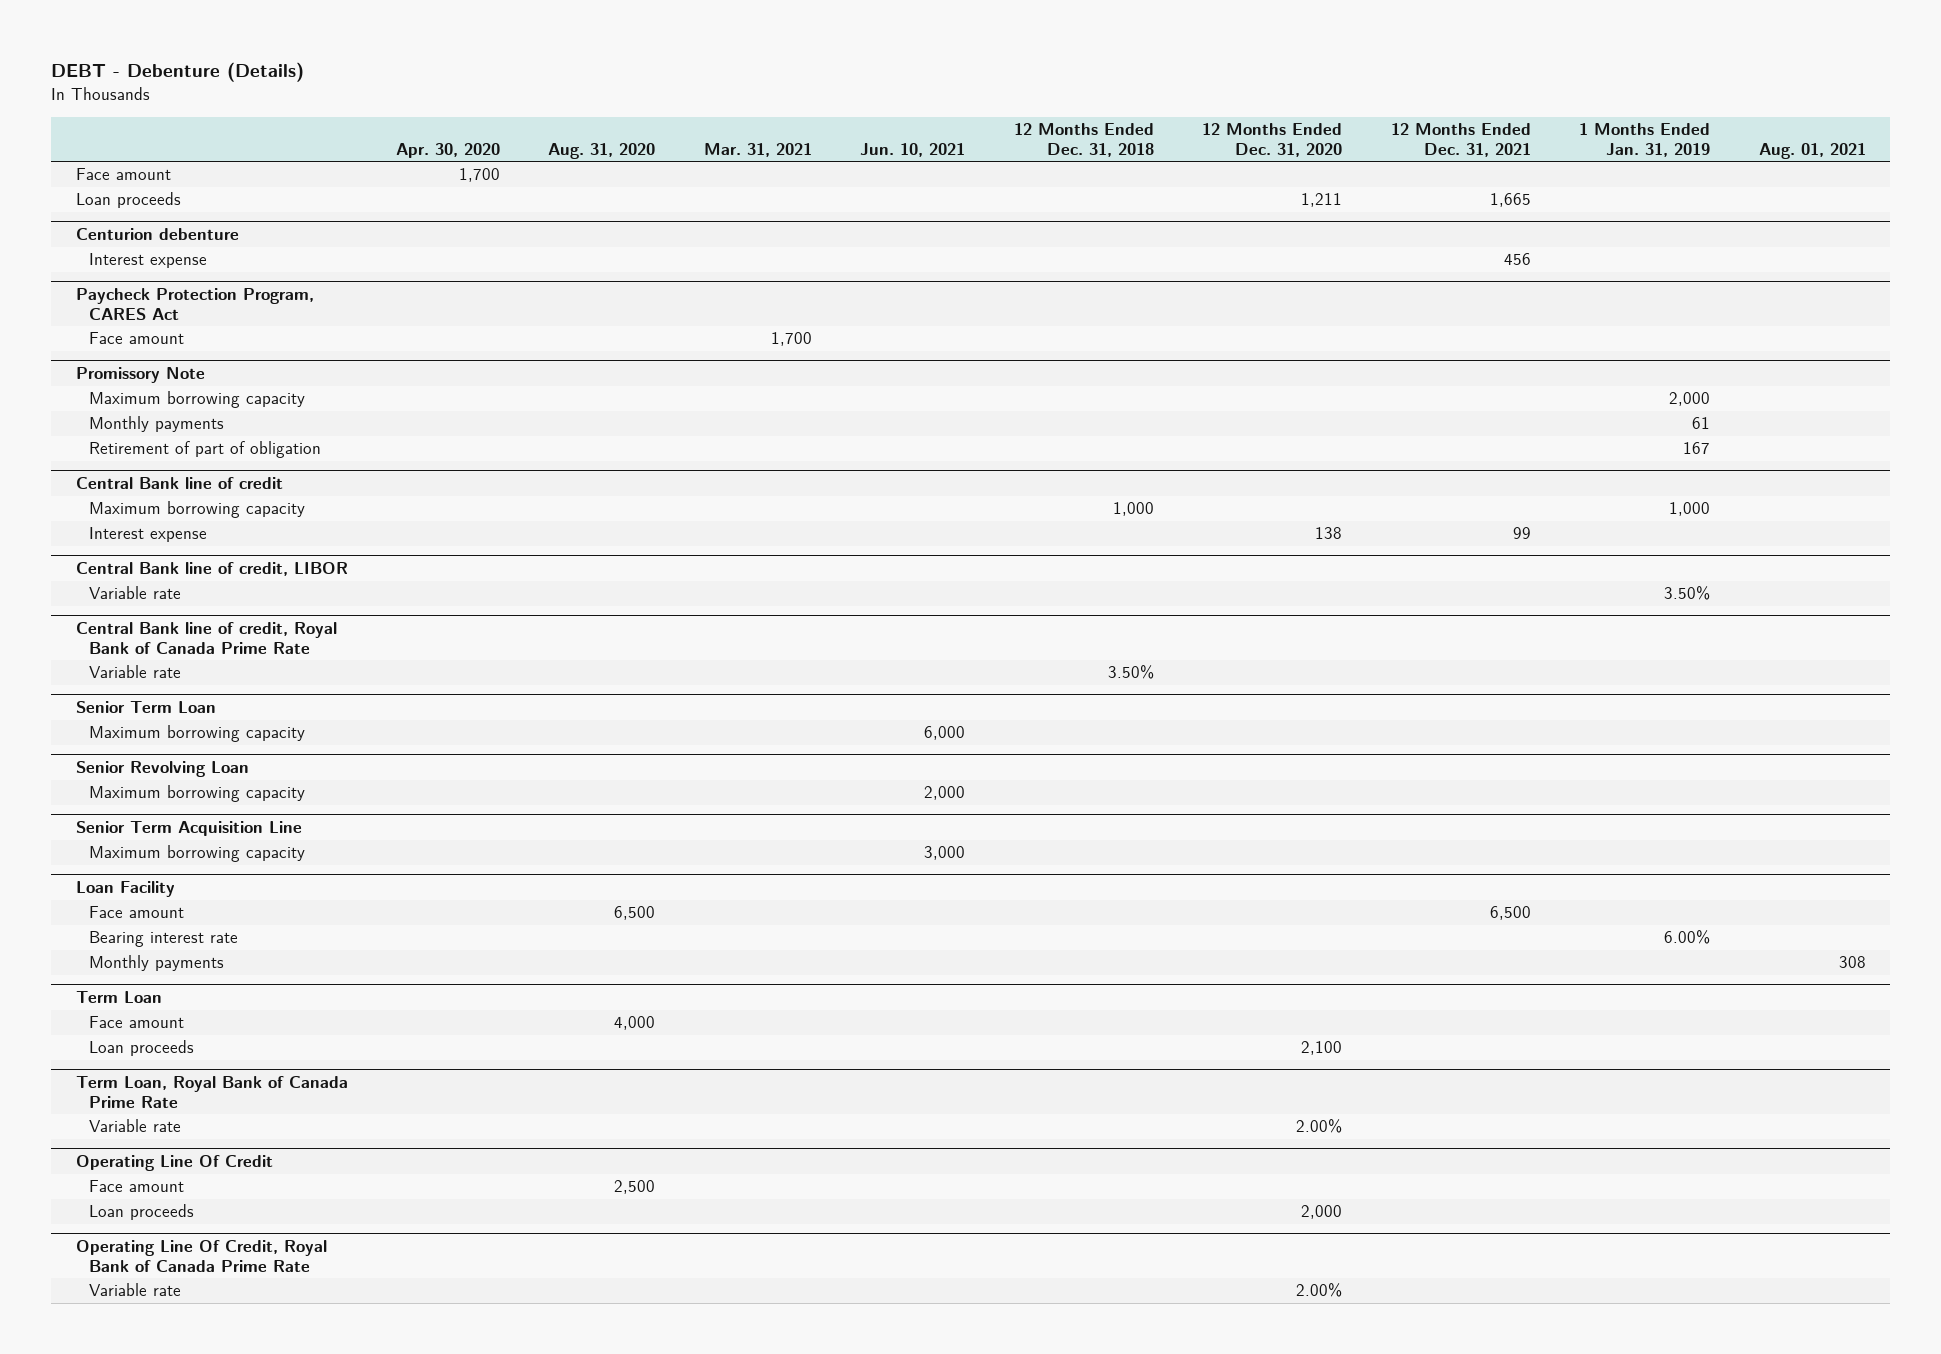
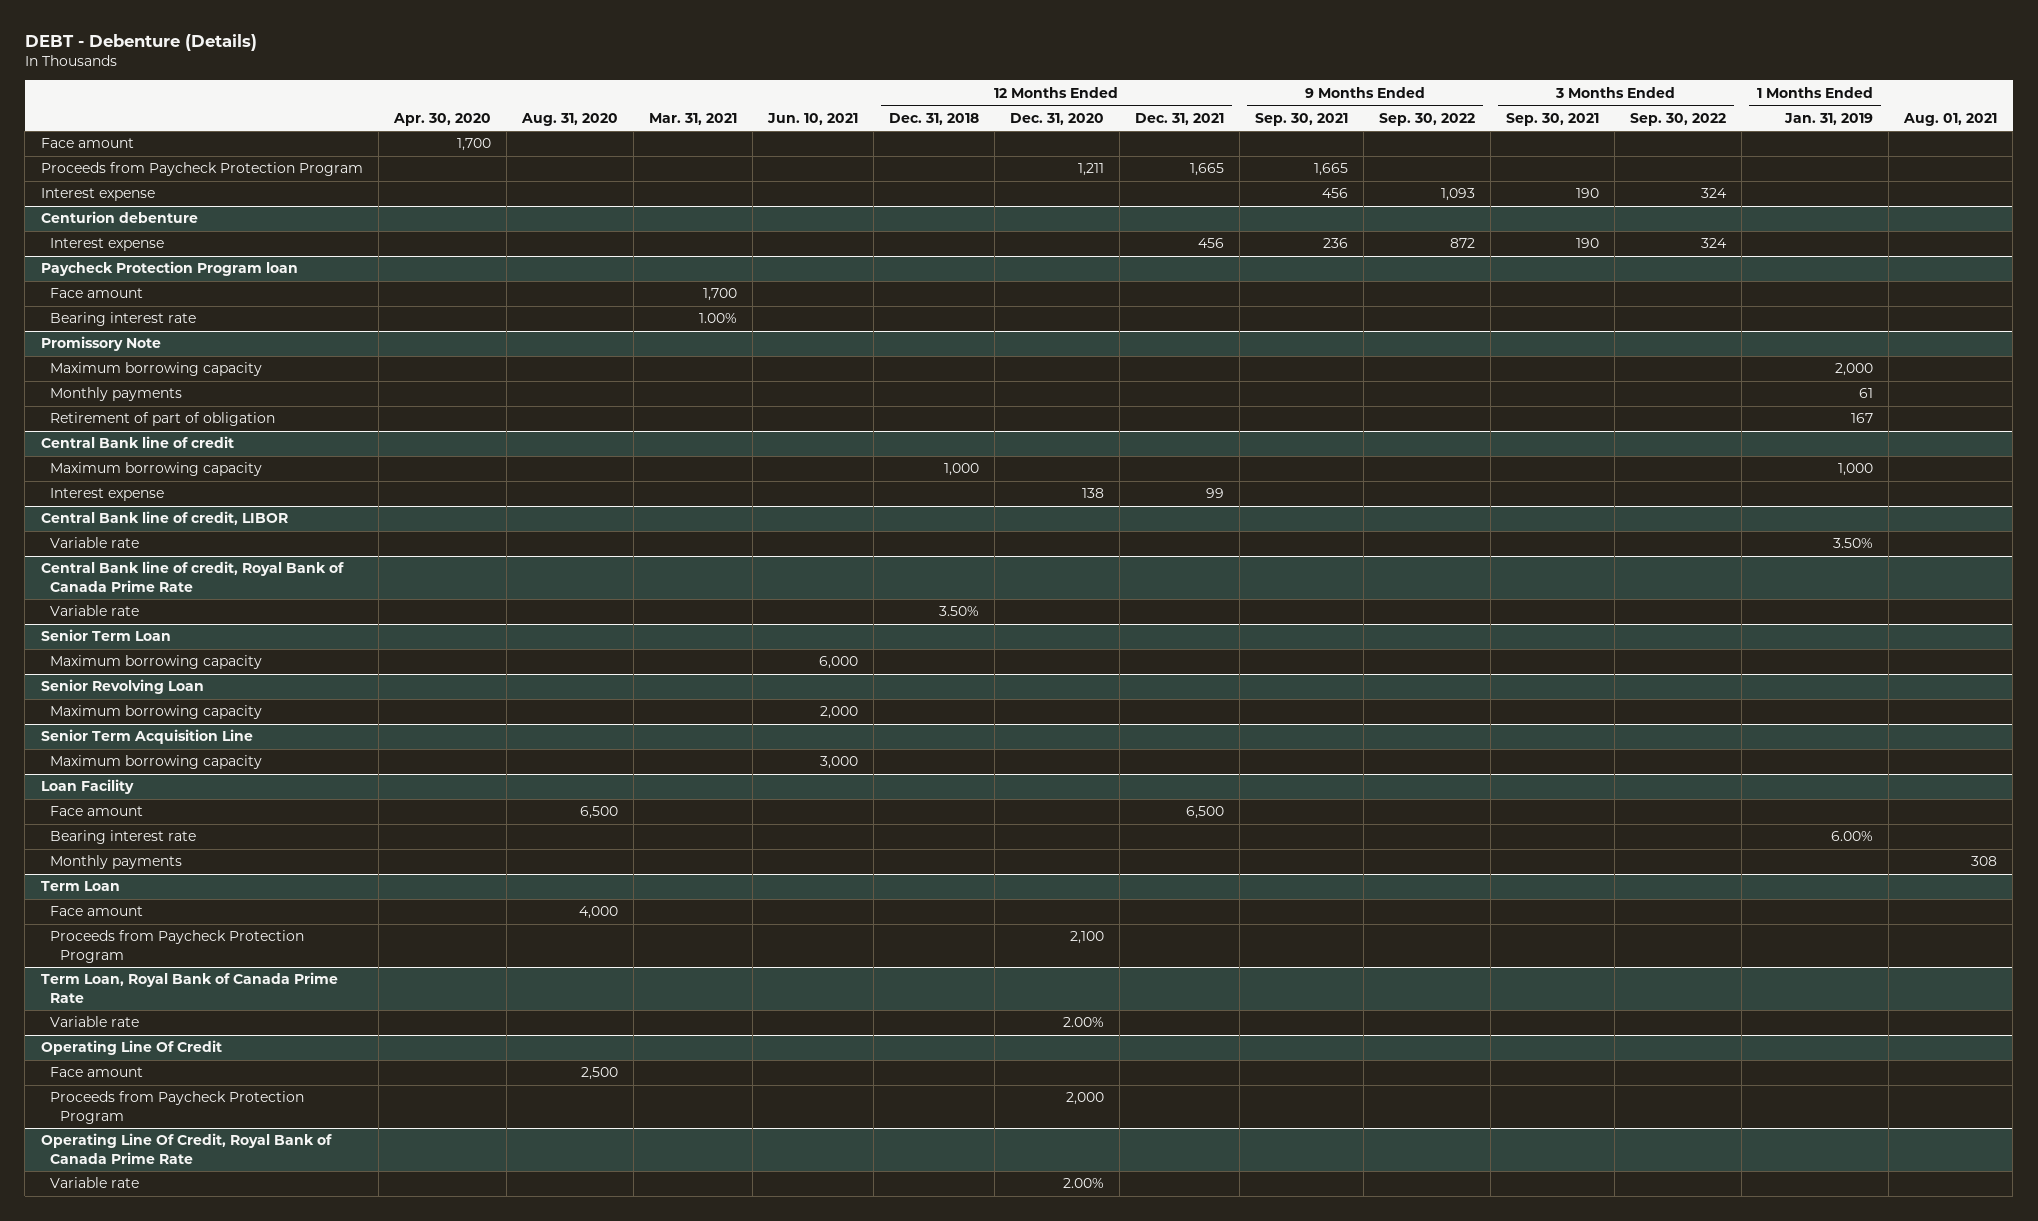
- | Apr. 30, 2020 | Aug. 31, 2020 | Mar. 31, 2021 | Jun. 10, 2021 | 12 Months Ended Dec. 31, 2018 | 12 Months Ended Dec. 31, 2020 | 12 Months Ended Dec. 31, 2021 | 1 Months Ended Jan. 31, 2019 | Aug. 01, 2021
+ | Apr. 30, 2020 | Aug. 31, 2020 | Mar. 31, 2021 | Jun. 10, 2021 | 12 Months Ended Dec. 31, 2018 | 12 Months Ended Dec. 31, 2020 | 12 Months Ended Dec. 31, 2021 | 9 Months Ended Sep. 30, 2021 | 9 Months Ended Sep. 30, 2022 | 3 Months Ended Sep. 30, 2021 | 3 Months Ended Sep. 30, 2022 | 1 Months Ended Jan. 31, 2019 | Aug. 01, 2021
- Loan proceeds | | | | | | 1,211 | 1,665 | |
+ Proceeds from Paycheck Protection Program | | | | | | 1,211 | 1,665 | 1,665 | | | | |
+ Interest expense | | | | | | | | 456 | 1,093 | 190 | 324 | |
- Paycheck Protection Program, CARES Act
+ Paycheck Protection Program loan
+ Bearing interest rate | | | 1.00% | | | | | | | | | |
@ Term Loan
- Loan proceeds | | | | | | 2,100 | | |
+ Proceeds from Paycheck Protection Program | | | | | | 2,100 | | | | | | |
@ Operating Line Of Credit
- Loan proceeds | | | | | | 2,000 | | |
+ Proceeds from Paycheck Protection Program | | | | | | 2,000 | | | | | | |

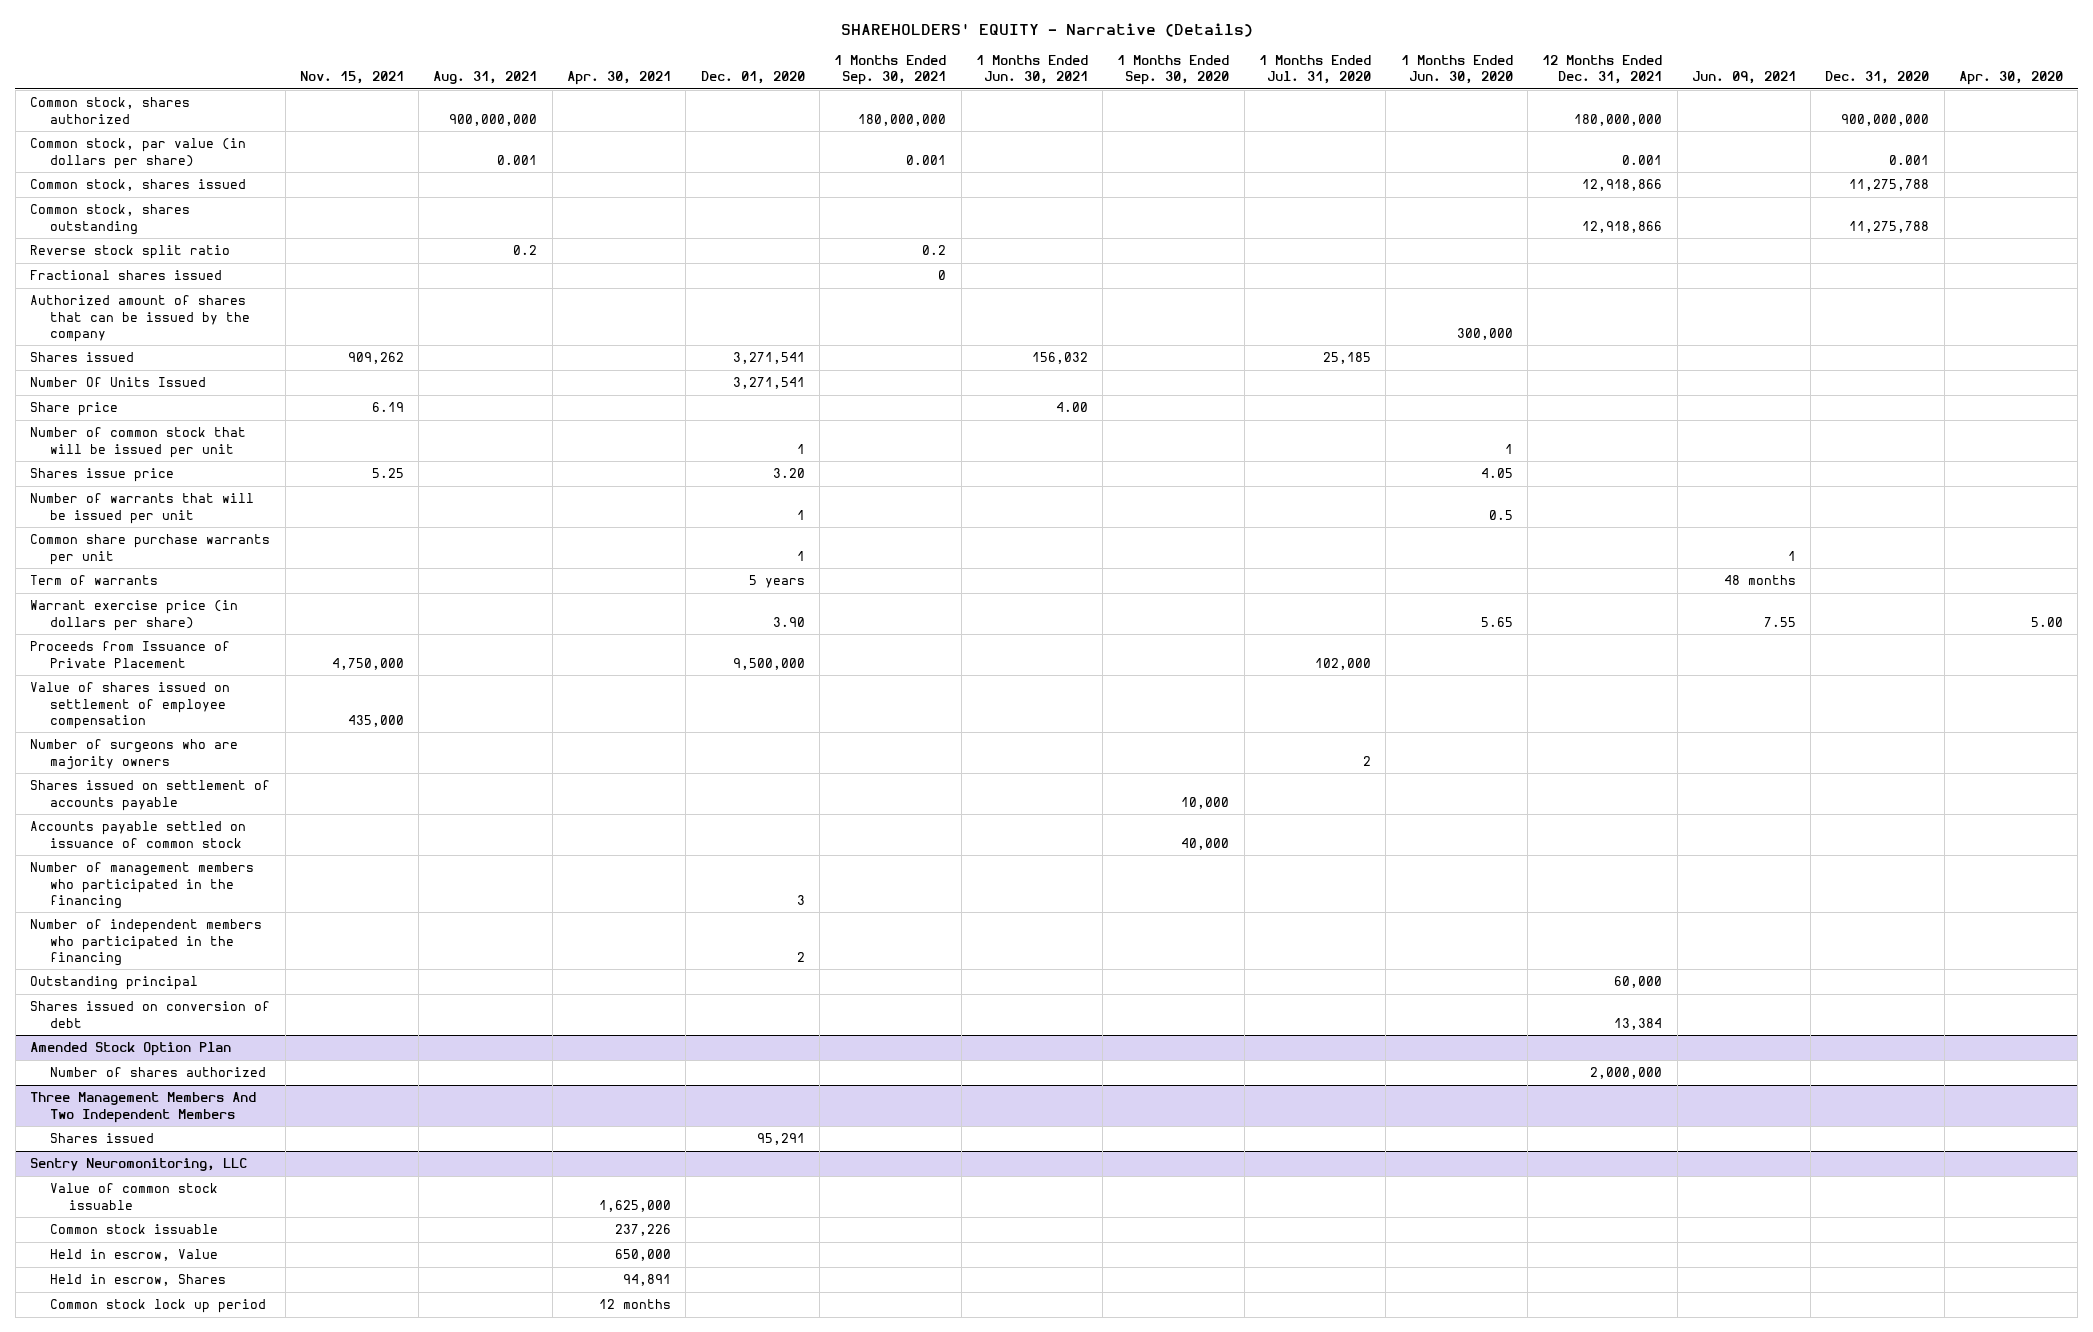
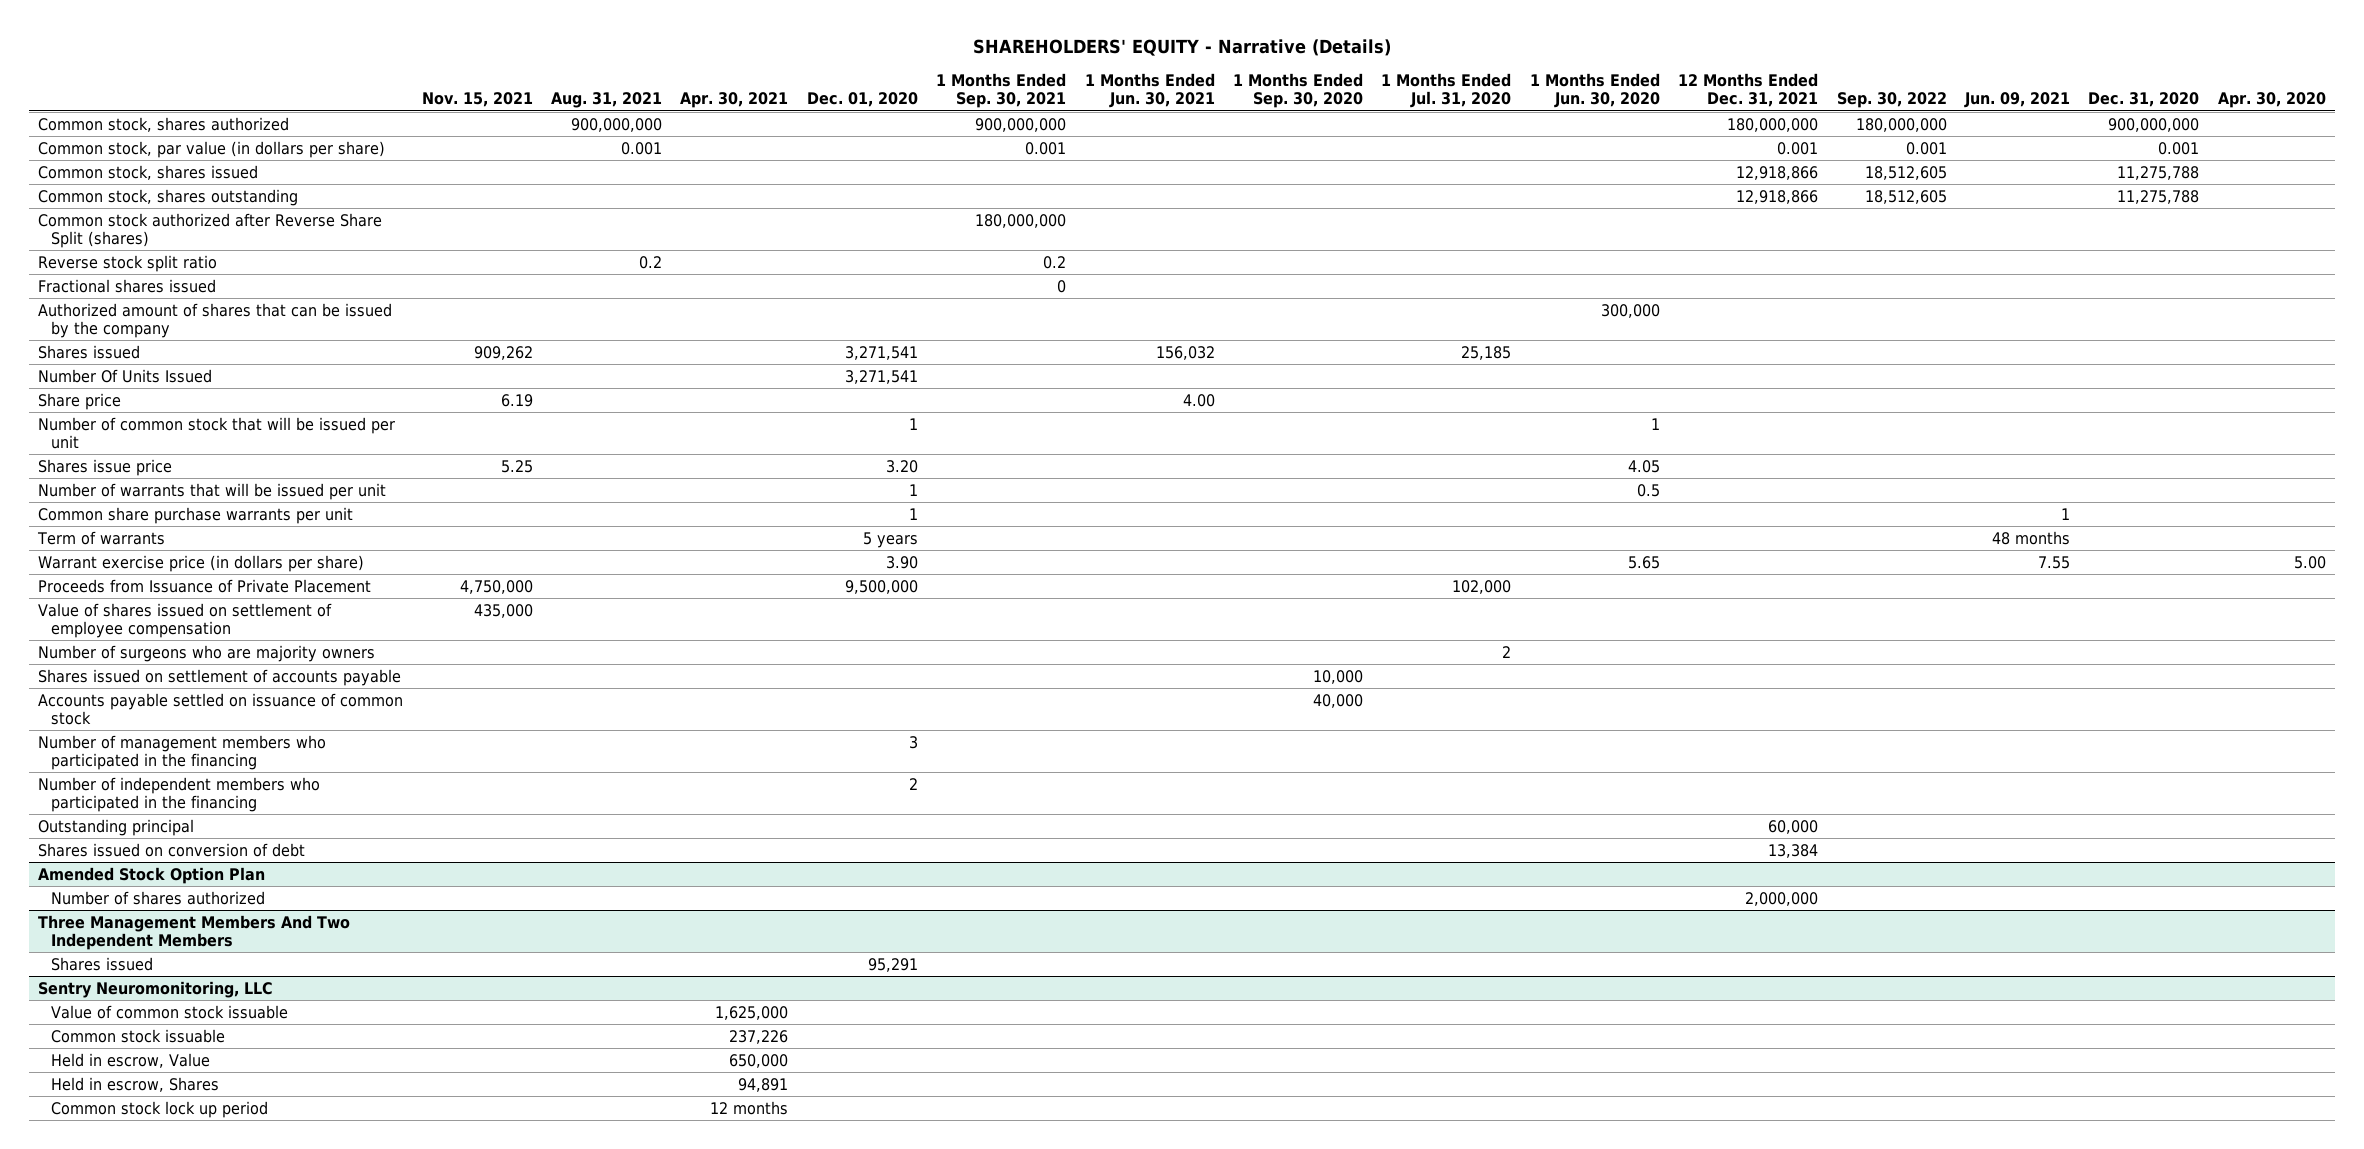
- | Nov. 15, 2021 | Aug. 31, 2021 | Apr. 30, 2021 | Dec. 01, 2020 | 1 Months Ended Sep. 30, 2021 | 1 Months Ended Jun. 30, 2021 | 1 Months Ended Sep. 30, 2020 | 1 Months Ended Jul. 31, 2020 | 1 Months Ended Jun. 30, 2020 | 12 Months Ended Dec. 31, 2021 | Jun. 09, 2021 | Dec. 31, 2020 | Apr. 30, 2020
+ | Nov. 15, 2021 | Aug. 31, 2021 | Apr. 30, 2021 | Dec. 01, 2020 | 1 Months Ended Sep. 30, 2021 | 1 Months Ended Jun. 30, 2021 | 1 Months Ended Sep. 30, 2020 | 1 Months Ended Jul. 31, 2020 | 1 Months Ended Jun. 30, 2020 | 12 Months Ended Dec. 31, 2021 | Sep. 30, 2022 | Jun. 09, 2021 | Dec. 31, 2020 | Apr. 30, 2020
- Common stock, shares authorized | | 900,000,000 | | | 180,000,000 | | | | | 180,000,000 | | 900,000,000 |
+ Common stock, shares authorized | | 900,000,000 | | | 900,000,000 | | | | | 180,000,000 | 180,000,000 | | 900,000,000 |
+ Common stock authorized after Reverse Share Split (shares) | | | | | 180,000,000 | | | | | | | | |

